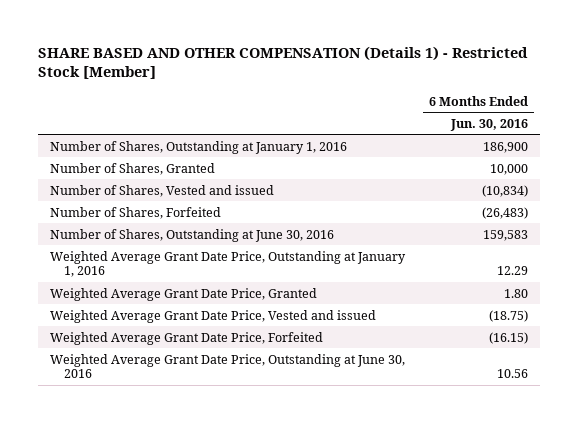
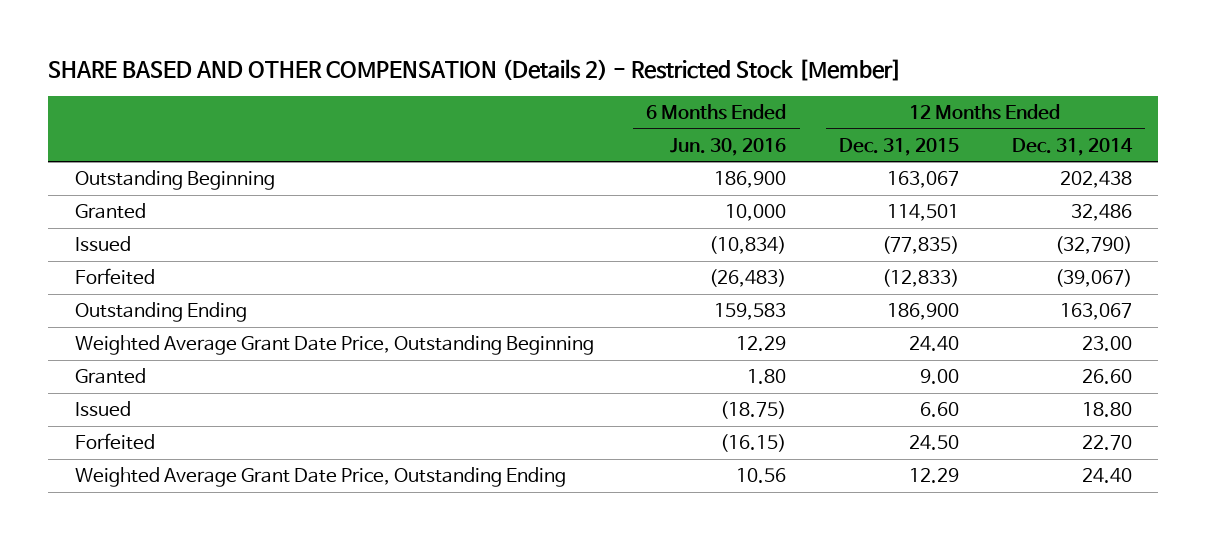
- SHARE BASED AND OTHER COMPENSATION (Details 1) - Restricted Stock [Member]
+ SHARE BASED AND OTHER COMPENSATION (Details 2) - Restricted Stock [Member]
- | 6 Months Ended Jun. 30, 2016
+ | 6 Months Ended Jun. 30, 2016 | 12 Months Ended Dec. 31, 2015 | 12 Months Ended Dec. 31, 2014
- Number of Shares, Outstanding at January 1, 2016 | 186,900
- Number of Shares, Granted | 10,000
- Number of Shares, Vested and issued | (10,834)
- Number of Shares, Forfeited | (26,483)
- Number of Shares, Outstanding at June 30, 2016 | 159,583
- Weighted Average Grant Date Price, Outstanding at January 1, 2016 | 12.29
- Weighted Average Grant Date Price, Granted | 1.80
- Weighted Average Grant Date Price, Vested and issued | (18.75)
- Weighted Average Grant Date Price, Forfeited | (16.15)
- Weighted Average Grant Date Price, Outstanding at June 30, 2016 | 10.56
+ Outstanding Beginning | 186,900 | 163,067 | 202,438
+ Granted | 10,000 | 114,501 | 32,486
+ Issued | (10,834) | (77,835) | (32,790)
+ Forfeited | (26,483) | (12,833) | (39,067)
+ Outstanding Ending | 159,583 | 186,900 | 163,067
+ Weighted Average Grant Date Price, Outstanding Beginning | 12.29 | 24.40 | 23.00
+ Granted | 1.80 | 9.00 | 26.60
+ Issued | (18.75) | 6.60 | 18.80
+ Forfeited | (16.15) | 24.50 | 22.70
+ Weighted Average Grant Date Price, Outstanding Ending | 10.56 | 12.29 | 24.40

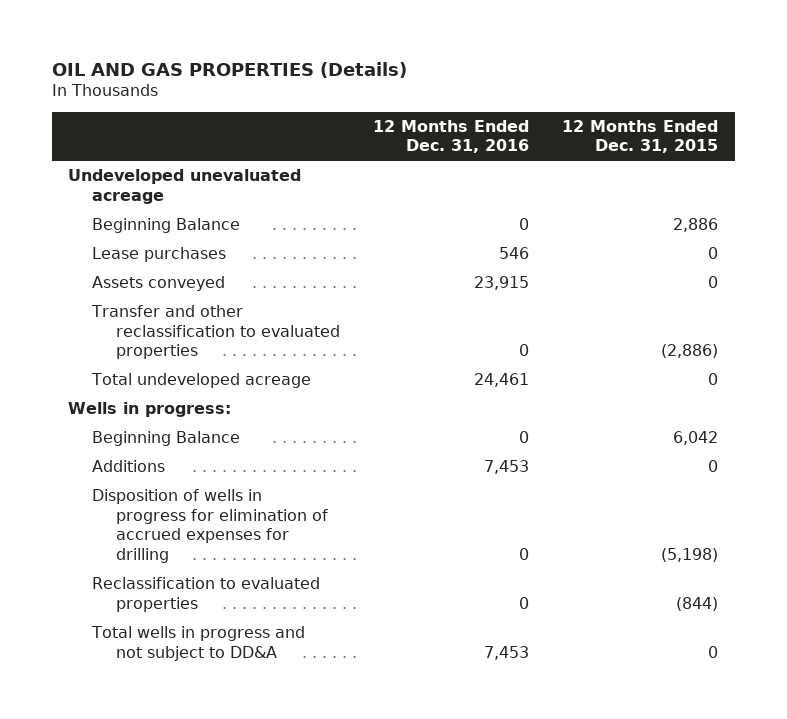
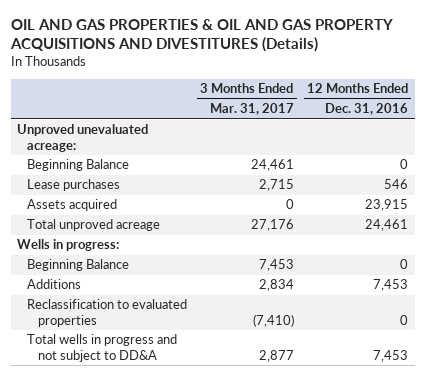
- OIL AND GAS PROPERTIES (Details)
+ OIL AND GAS PROPERTIES & OIL AND GAS PROPERTY ACQUISITIONS AND DIVESTITURES (Details)
- | 12 Months Ended Dec. 31, 2016 | 12 Months Ended Dec. 31, 2015
+ | 3 Months Ended Mar. 31, 2017 | 12 Months Ended Dec. 31, 2016
- Undeveloped unevaluated acreage
+ Unproved unevaluated acreage:
- Assets conveyed | 23,915 | 0
- Transfer and other reclassification to evaluated properties | 0 | (2,886)
- Total undeveloped acreage | 24,461 | 0
+ Assets acquired | 0 | 23,915
+ Total unproved acreage | 27,176 | 24,461
- Disposition of wells in progress for elimination of accrued expenses for drilling | 0 | (5,198)

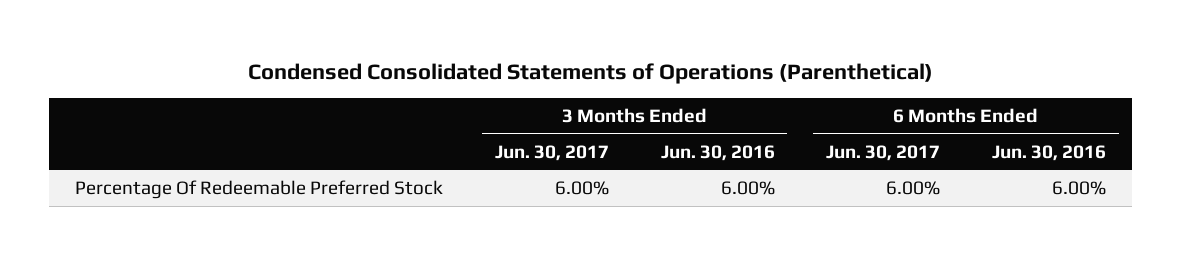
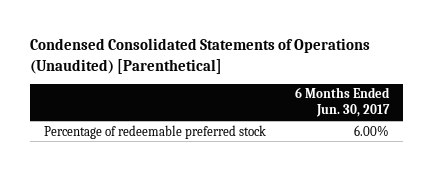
- Condensed Consolidated Statements of Operations (Parenthetical)
+ Condensed Consolidated Statements of Operations (Unaudited) [Parenthetical]
- | 3 Months Ended Jun. 30, 2017 | 3 Months Ended Jun. 30, 2016 | 6 Months Ended Jun. 30, 2017 | 6 Months Ended Jun. 30, 2016
+ | 6 Months Ended Jun. 30, 2017
- Percentage Of Redeemable Preferred Stock | 6.00% | 6.00% | 6.00% | 6.00%
+ Percentage of redeemable preferred stock | 6.00%

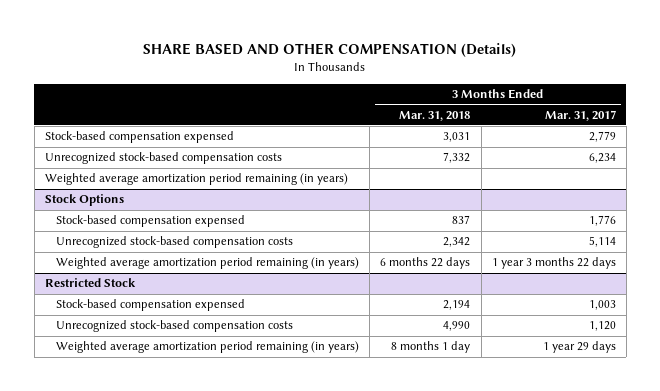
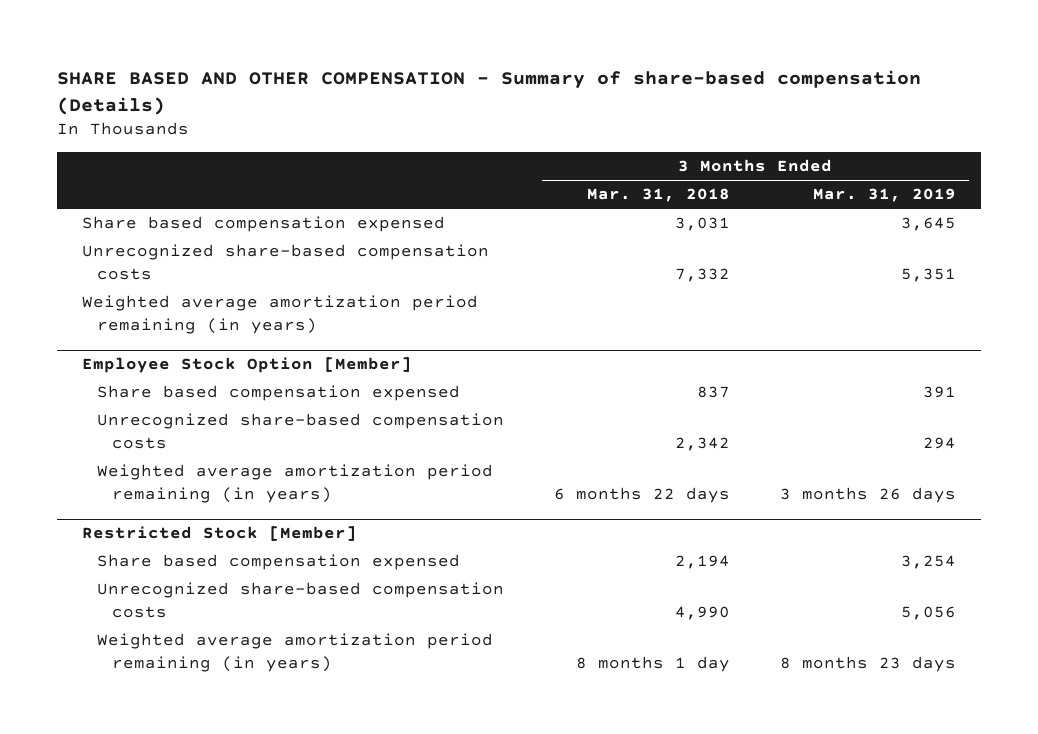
- SHARE BASED AND OTHER COMPENSATION (Details)
+ SHARE BASED AND OTHER COMPENSATION - Summary of share-based compensation (Details)
- | 3 Months Ended Mar. 31, 2018 | 3 Months Ended Mar. 31, 2017
+ | 3 Months Ended Mar. 31, 2018 | 3 Months Ended Mar. 31, 2019
- Stock-based compensation expensed | 3,031 | 2,779
- Unrecognized stock-based compensation costs | 7,332 | 6,234
+ Share based compensation expensed | 3,031 | 3,645
+ Unrecognized share-based compensation costs | 7,332 | 5,351
- Stock Options
- Stock-based compensation expensed | 837 | 1,776
- Unrecognized stock-based compensation costs | 2,342 | 5,114
+ Employee Stock Option [Member]
+ Share based compensation expensed | 837 | 391
+ Unrecognized share-based compensation costs | 2,342 | 294
- Restricted Stock
- Stock-based compensation expensed | 2,194 | 1,003
- Unrecognized stock-based compensation costs | 4,990 | 1,120
+ Restricted Stock [Member]
+ Share based compensation expensed | 2,194 | 3,254
+ Unrecognized share-based compensation costs | 4,990 | 5,056

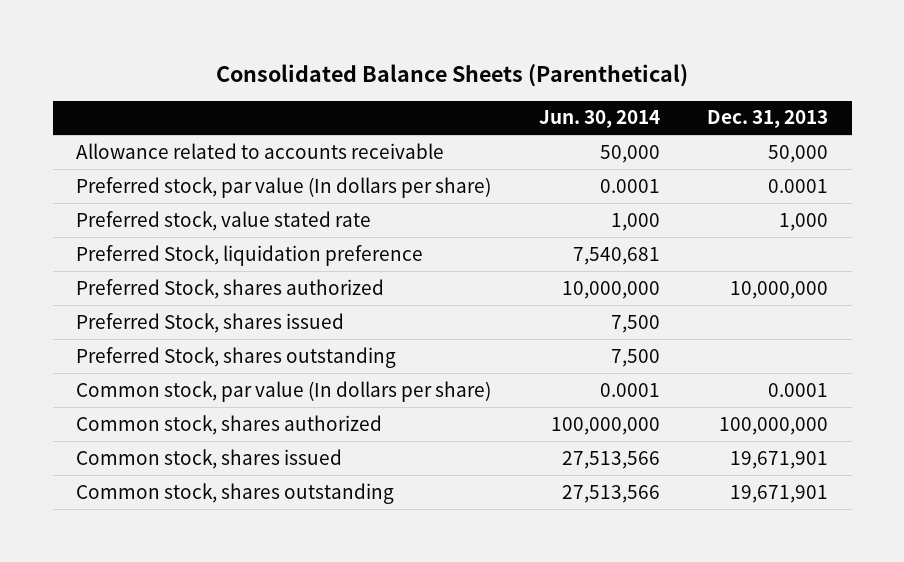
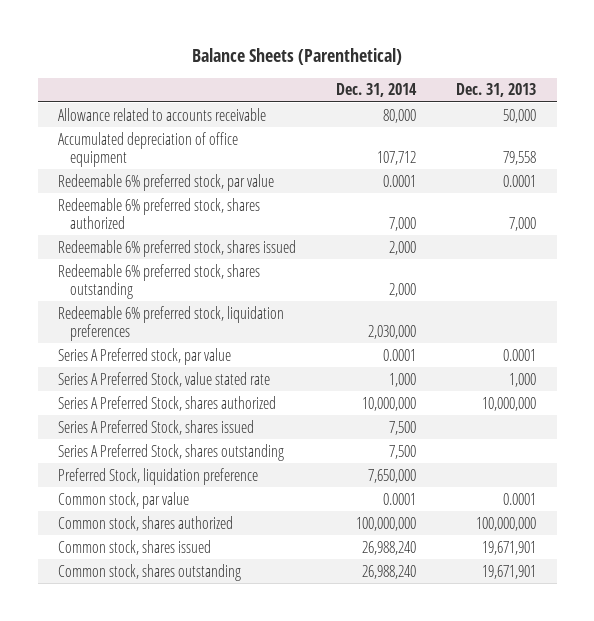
- Consolidated Balance Sheets (Parenthetical)
+ Balance Sheets (Parenthetical)
- | Jun. 30, 2014 | Dec. 31, 2013
+ | Dec. 31, 2014 | Dec. 31, 2013
- Preferred stock, par value (In dollars per share) | 0.0001 | 0.0001
- Preferred stock, value stated rate | 1,000 | 1,000
+ Accumulated depreciation of office equipment | 107,712 | 79,558
+ Redeemable 6% preferred stock, par value | 0.0001 | 0.0001
+ Redeemable 6% preferred stock, shares authorized | 7,000 | 7,000
+ Redeemable 6% preferred stock, shares issued | 2,000 |
+ Redeemable 6% preferred stock, shares outstanding | 2,000 |
+ Redeemable 6% preferred stock, liquidation preferences | 2,030,000 |
+ Series A Preferred stock, par value | 0.0001 | 0.0001
+ Series A Preferred Stock, value stated rate | 1,000 | 1,000
+ Series A Preferred Stock, shares authorized | 10,000,000 | 10,000,000
+ Series A Preferred Stock, shares issued | 7,500 |
+ Series A Preferred Stock, shares outstanding | 7,500 |
- Preferred Stock, shares authorized | 10,000,000 | 10,000,000
- Preferred Stock, shares issued | 7,500 |
- Preferred Stock, shares outstanding | 7,500 |
- Common stock, par value (In dollars per share) | 0.0001 | 0.0001
+ Common stock, par value | 0.0001 | 0.0001

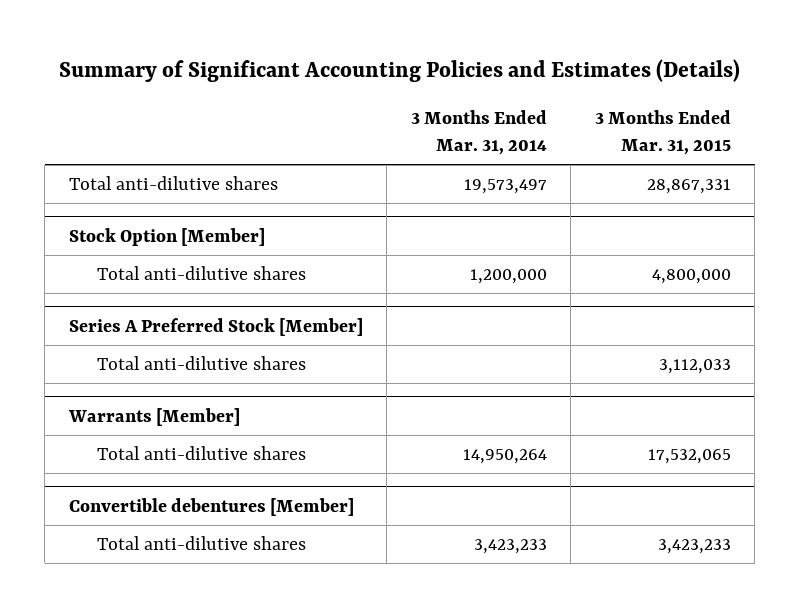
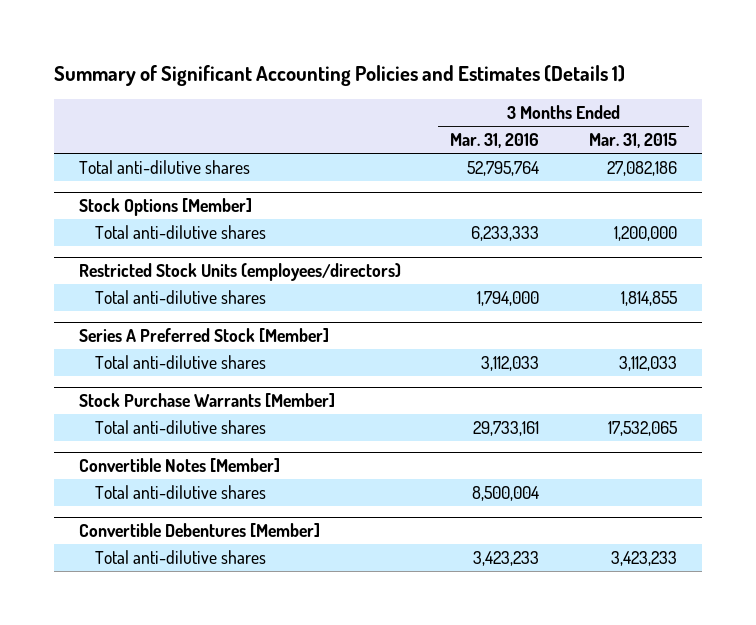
- Summary of Significant Accounting Policies and Estimates (Details)
+ Summary of Significant Accounting Policies and Estimates (Details 1)
- | 3 Months Ended Mar. 31, 2014 | 3 Months Ended Mar. 31, 2015
+ | 3 Months Ended Mar. 31, 2016 | 3 Months Ended Mar. 31, 2015
- Total anti-dilutive shares | 19,573,497 | 28,867,331
- Stock Option [Member]
- Total anti-dilutive shares | 1,200,000 | 4,800,000
+ Total anti-dilutive shares | 52,795,764 | 27,082,186
+ Stock Options [Member]
+ Total anti-dilutive shares | 6,233,333 | 1,200,000
+ Restricted Stock Units (employees/directors)
+ Total anti-dilutive shares | 1,794,000 | 1,814,855
- Warrants [Member]
+ Stock Purchase Warrants [Member]
- Convertible debentures [Member]
+ Convertible Notes [Member]
+ Total anti-dilutive shares | 8,500,004 |
+ Convertible Debentures [Member]

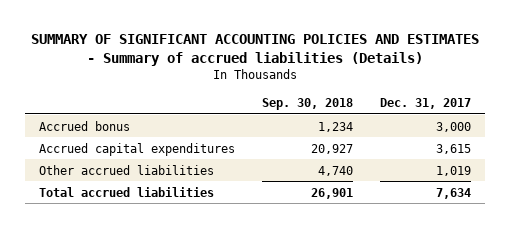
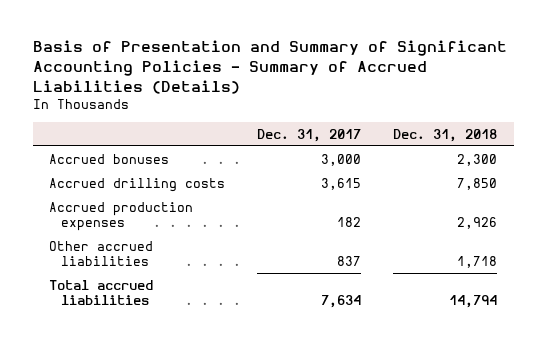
- SUMMARY OF SIGNIFICANT ACCOUNTING POLICIES AND ESTIMATES - Summary of accrued liabilities (Details)
+ Basis of Presentation and Summary of Significant Accounting Policies - Summary of Accrued Liabilities (Details)
- | Sep. 30, 2018 | Dec. 31, 2017
+ | Dec. 31, 2017 | Dec. 31, 2018
- Accrued bonus | 1,234 | 3,000
- Accrued capital expenditures | 20,927 | 3,615
- Other accrued liabilities | 4,740 | 1,019
+ Accrued bonuses | 3,000 | 2,300
+ Accrued drilling costs | 3,615 | 7,850
+ Accrued production expenses | 182 | 2,926
+ Other accrued liabilities | 837 | 1,718

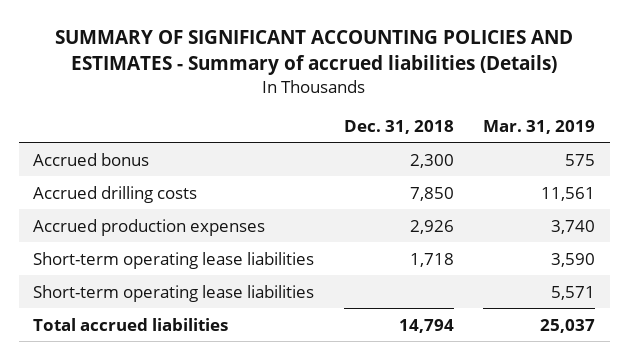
- Basis of Presentation and Summary of Significant Accounting Policies - Summary of Accrued Liabilities (Details)
+ SUMMARY OF SIGNIFICANT ACCOUNTING POLICIES AND ESTIMATES - Summary of accrued liabilities (Details)
- | Dec. 31, 2017 | Dec. 31, 2018
+ | Dec. 31, 2018 | Mar. 31, 2019
- Accrued bonuses | 3,000 | 2,300
+ Accrued bonus | 2,300 | 575
- Other accrued liabilities | 837 | 1,718
+ Short-term operating lease liabilities | 1,718 | 3,590
+ Short-term operating lease liabilities | | 5,571

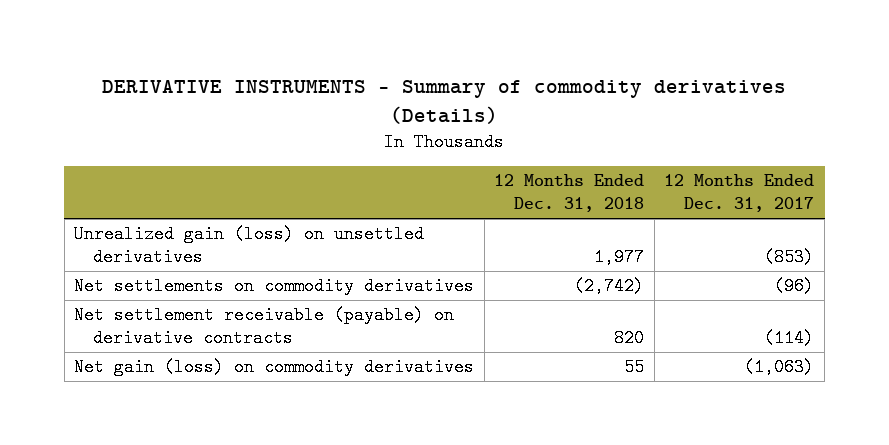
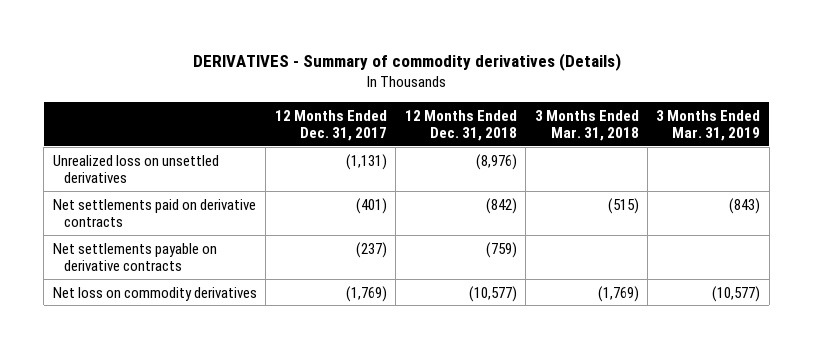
- DERIVATIVE INSTRUMENTS - Summary of commodity derivatives (Details)
+ DERIVATIVES - Summary of commodity derivatives (Details)
- | 12 Months Ended Dec. 31, 2018 | 12 Months Ended Dec. 31, 2017
+ | 12 Months Ended Dec. 31, 2017 | 12 Months Ended Dec. 31, 2018 | 3 Months Ended Mar. 31, 2018 | 3 Months Ended Mar. 31, 2019
- Unrealized gain (loss) on unsettled derivatives | 1,977 | (853)
- Net settlements on commodity derivatives | (2,742) | (96)
- Net settlement receivable (payable) on derivative contracts | 820 | (114)
- Net gain (loss) on commodity derivatives | 55 | (1,063)
+ Unrealized loss on unsettled derivatives | (1,131) | (8,976) | |
+ Net settlements paid on derivative contracts | (401) | (842) | (515) | (843)
+ Net settlements payable on derivative contracts | (237) | (759) | |
+ Net loss on commodity derivatives | (1,769) | (10,577) | (1,769) | (10,577)

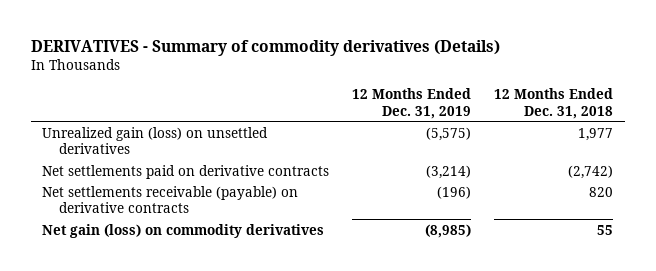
- | 12 Months Ended Dec. 31, 2017 | 12 Months Ended Dec. 31, 2018 | 3 Months Ended Mar. 31, 2018 | 3 Months Ended Mar. 31, 2019
+ | 12 Months Ended Dec. 31, 2019 | 12 Months Ended Dec. 31, 2018
- Unrealized loss on unsettled derivatives | (1,131) | (8,976) | |
- Net settlements paid on derivative contracts | (401) | (842) | (515) | (843)
- Net settlements payable on derivative contracts | (237) | (759) | |
- Net loss on commodity derivatives | (1,769) | (10,577) | (1,769) | (10,577)
+ Unrealized gain (loss) on unsettled derivatives | (5,575) | 1,977
+ Net settlements paid on derivative contracts | (3,214) | (2,742)
+ Net settlements receivable (payable) on derivative contracts | (196) | 820
+ Net gain (loss) on commodity derivatives | (8,985) | 55

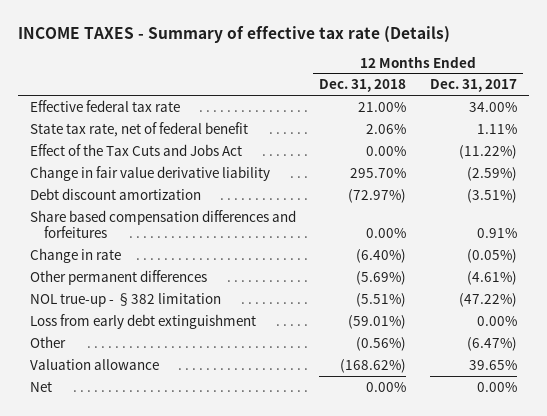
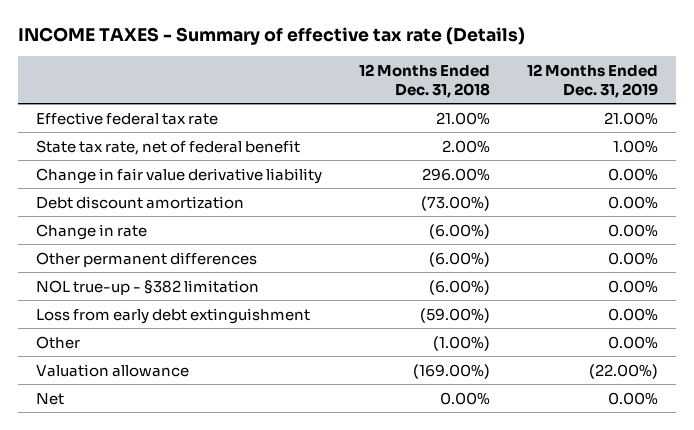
- | 12 Months Ended Dec. 31, 2018 | 12 Months Ended Dec. 31, 2017
+ | 12 Months Ended Dec. 31, 2018 | 12 Months Ended Dec. 31, 2019
- State tax rate, net of federal benefit | 2.06% | 1.11%
- Effect of the Tax Cuts and Jobs Act | 0.00% | (11.22%)
- Change in fair value derivative liability | 295.70% | (2.59%)
- Debt discount amortization | (72.97%) | (3.51%)
- Share based compensation differences and forfeitures | 0.00% | 0.91%
- Change in rate | (6.40%) | (0.05%)
- Other permanent differences | (5.69%) | (4.61%)
- NOL true-up - §382 limitation | (5.51%) | (47.22%)
- Loss from early debt extinguishment | (59.01%) | 0.00%
- Other | (0.56%) | (6.47%)
- Valuation allowance | (168.62%) | 39.65%
+ State tax rate, net of federal benefit | 2.00% | 1.00%
+ Change in fair value derivative liability | 296.00% | 0.00%
+ Debt discount amortization | (73.00%) | 0.00%
+ Change in rate | (6.00%) | 0.00%
+ Other permanent differences | (6.00%) | 0.00%
+ NOL true-up - §382 limitation | (6.00%) | 0.00%
+ Loss from early debt extinguishment | (59.00%) | 0.00%
+ Other | (1.00%) | 0.00%
+ Valuation allowance | (169.00%) | (22.00%)

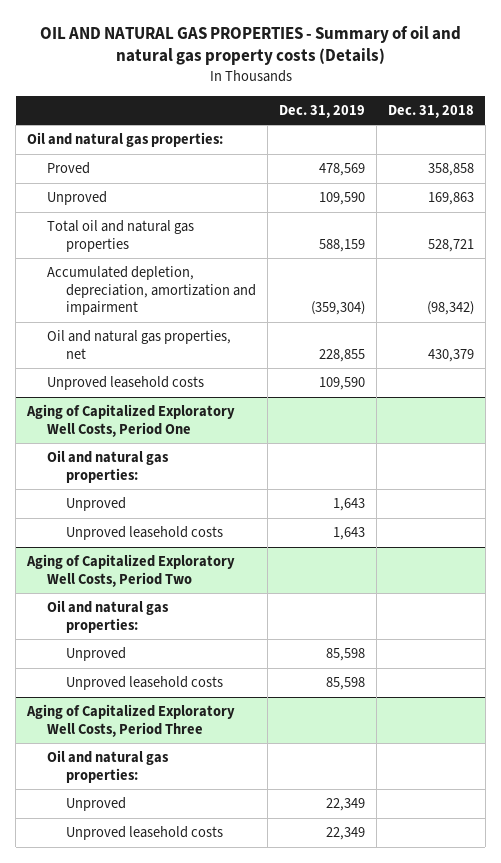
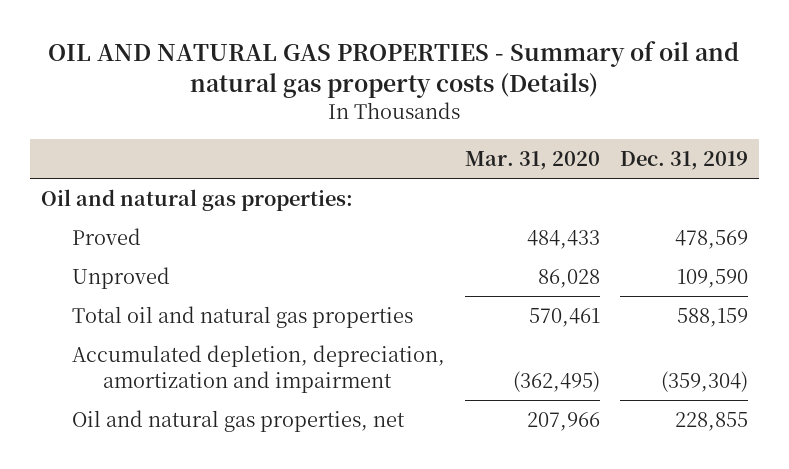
- | Dec. 31, 2019 | Dec. 31, 2018
+ | Mar. 31, 2020 | Dec. 31, 2019
- Unproved leasehold costs | 109,590 |
- Aging of Capitalized Exploratory Well Costs, Period One
- Oil and natural gas properties:
- Unproved | 1,643 |
- Unproved leasehold costs | 1,643 |
- Aging of Capitalized Exploratory Well Costs, Period Two
- Oil and natural gas properties:
- Unproved | 85,598 |
- Unproved leasehold costs | 85,598 |
- Aging of Capitalized Exploratory Well Costs, Period Three
- Oil and natural gas properties:
- Unproved | 22,349 |
- Unproved leasehold costs | 22,349 |

